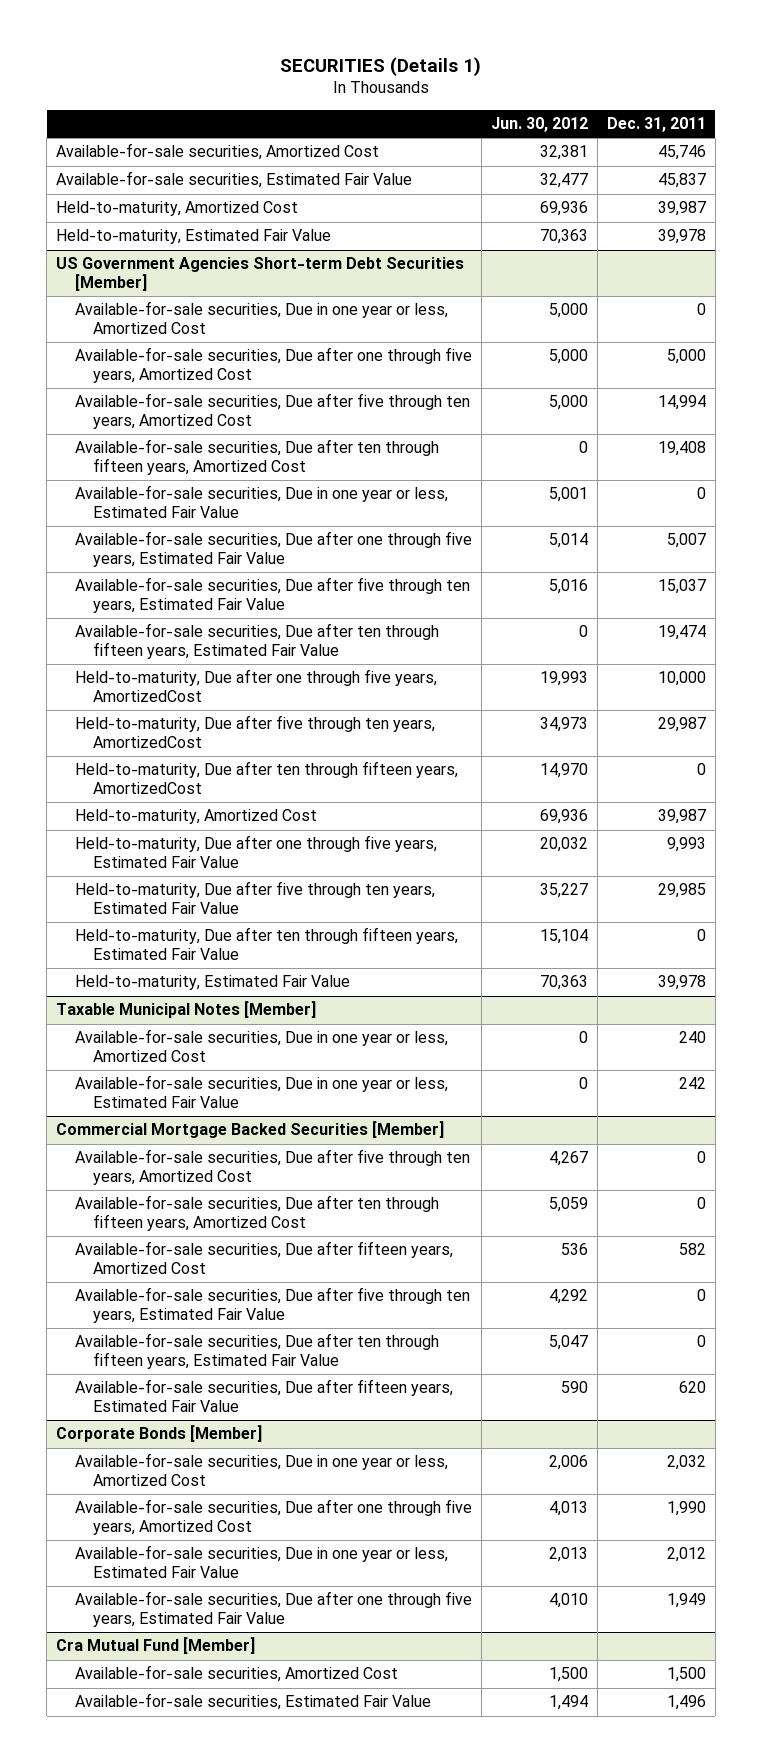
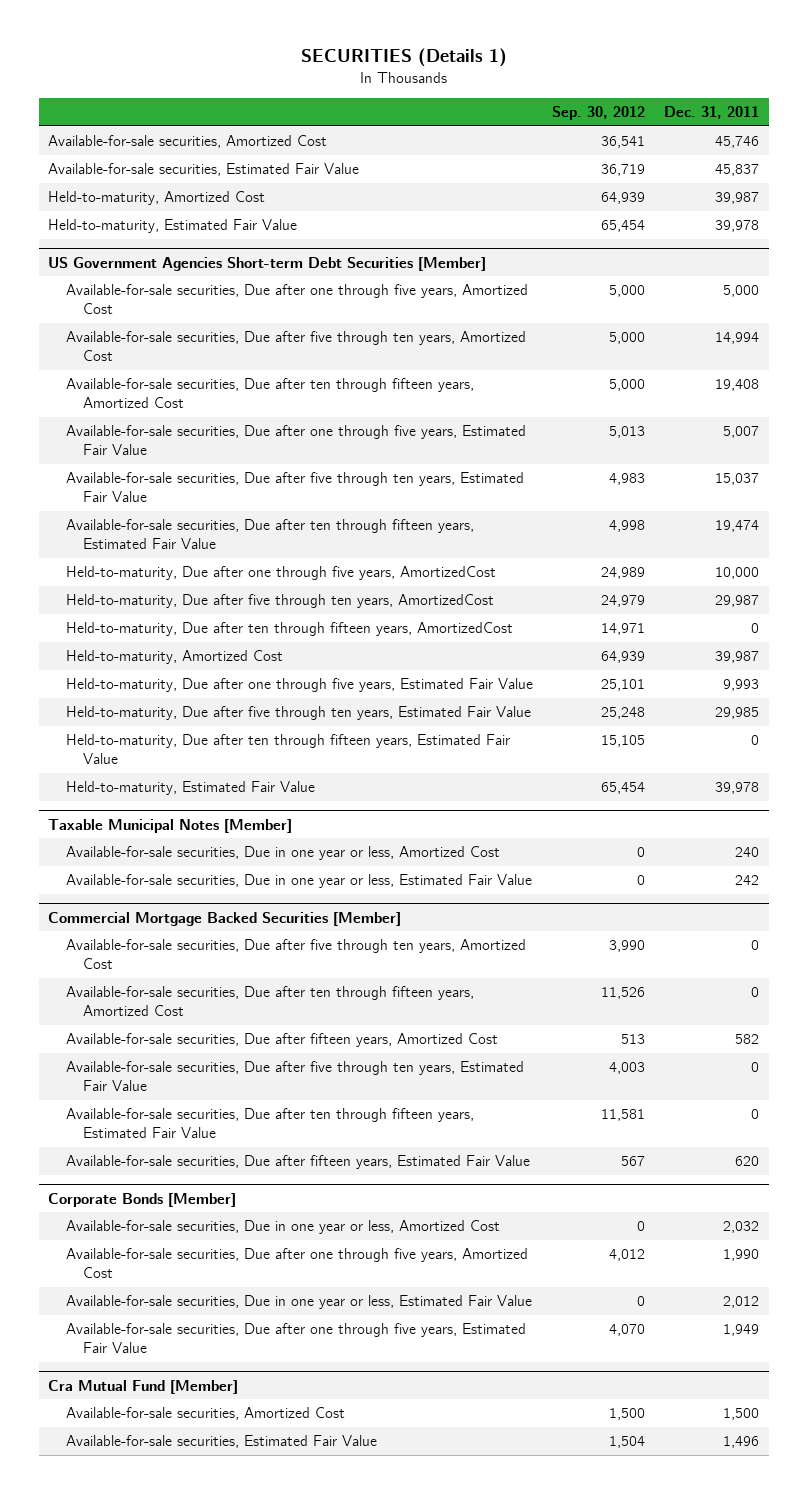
- | Jun. 30, 2012 | Dec. 31, 2011
+ | Sep. 30, 2012 | Dec. 31, 2011
@ US Government Agencies Short-term Debt Securities [Member]
- Available-for-sale securities, Due in one year or less, Amortized Cost | 5,000 | 0
- Available-for-sale securities, Due in one year or less, Estimated Fair Value | 5,001 | 0

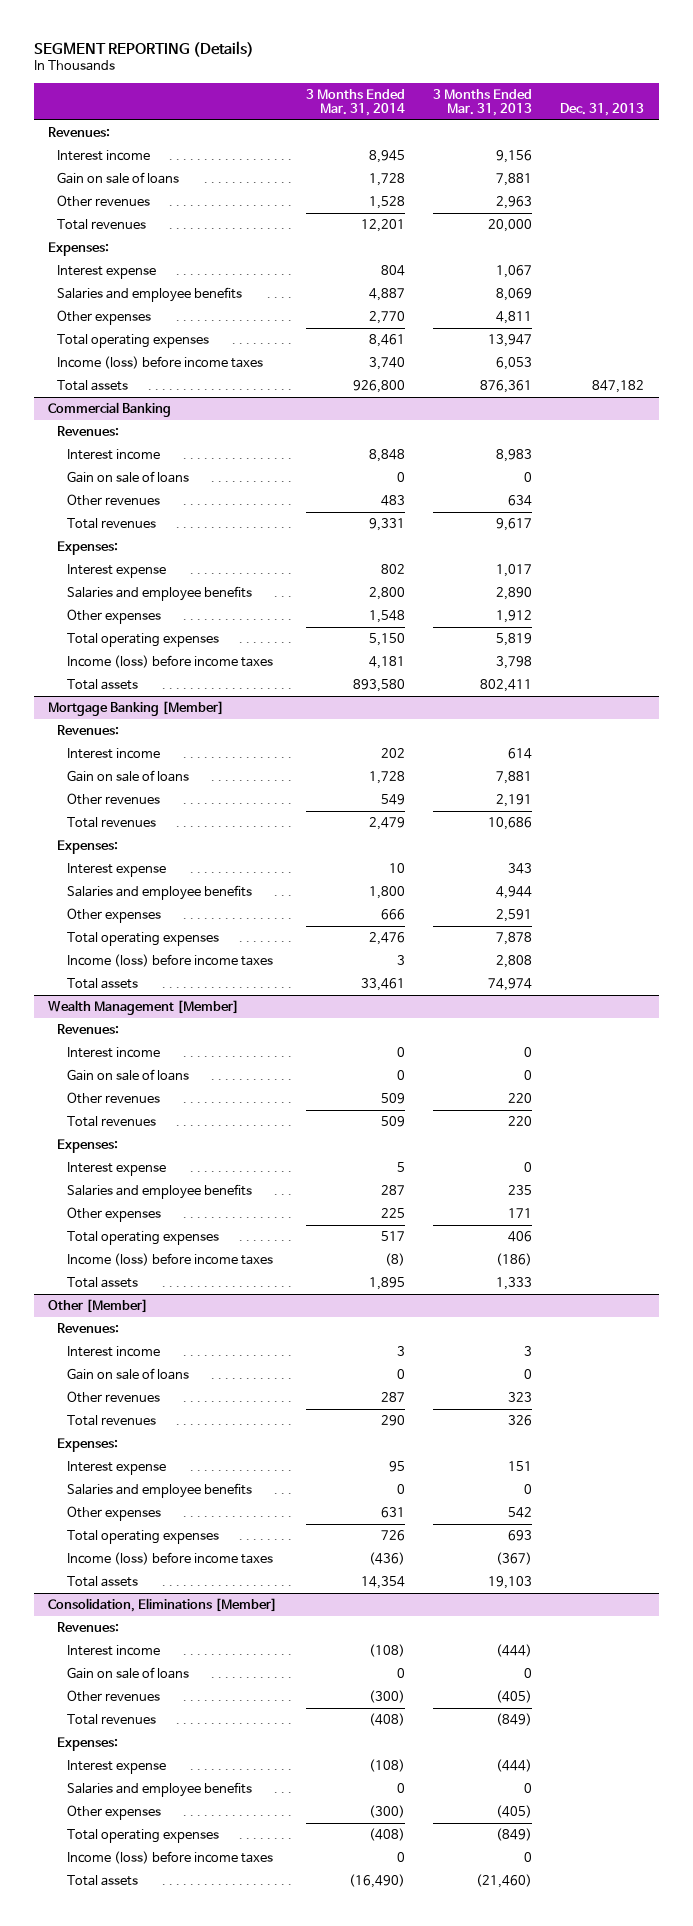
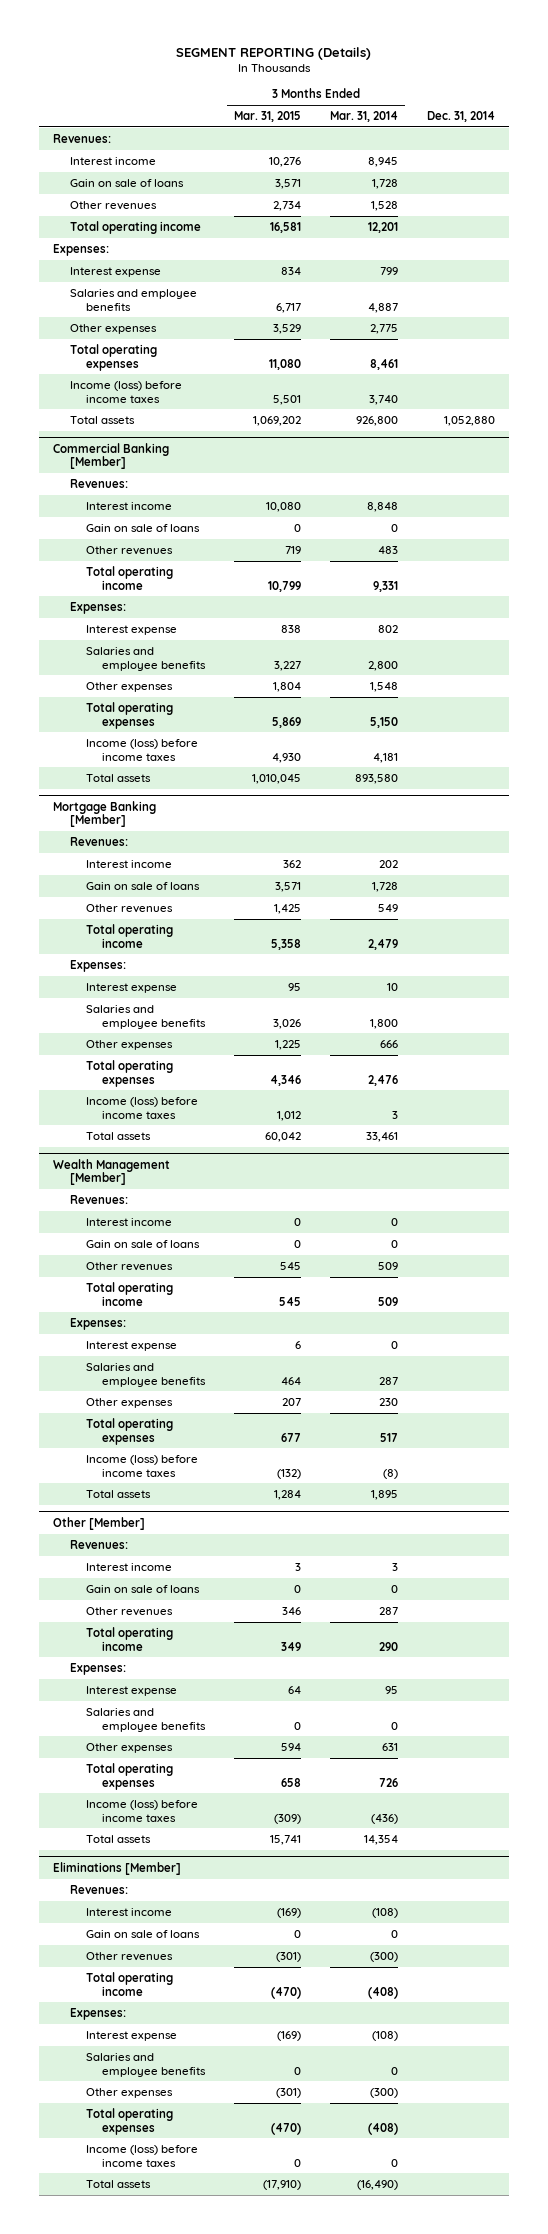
- | 3 Months Ended Mar. 31, 2014 | 3 Months Ended Mar. 31, 2013 | Dec. 31, 2013
+ | 3 Months Ended Mar. 31, 2015 | 3 Months Ended Mar. 31, 2014 | Dec. 31, 2014
- Total revenues | 12,201 | 20,000 |
+ Total operating income | 16,581 | 12,201 |
- Interest expense | 804 | 1,067 |
+ Interest expense | 834 | 799 |
- Other expenses | 2,770 | 4,811 |
+ Other expenses | 3,529 | 2,775 |
- Commercial Banking
+ Commercial Banking [Member]
- Total revenues | 9,331 | 9,617 |
+ Total operating income | 10,799 | 9,331 |
@ Mortgage Banking [Member]
- Total revenues | 2,479 | 10,686 |
+ Total operating income | 5,358 | 2,479 |
@ Wealth Management [Member]
- Total revenues | 509 | 220 |
+ Total operating income | 545 | 509 |
- Interest expense | 5 | 0 |
+ Interest expense | 6 | 0 |
- Other expenses | 225 | 171 |
+ Other expenses | 207 | 230 |
@ Other [Member]
- Total revenues | 290 | 326 |
+ Total operating income | 349 | 290 |
- Consolidation, Eliminations [Member]
+ Eliminations [Member]
- Total revenues | (408) | (849) |
+ Total operating income | (470) | (408) |

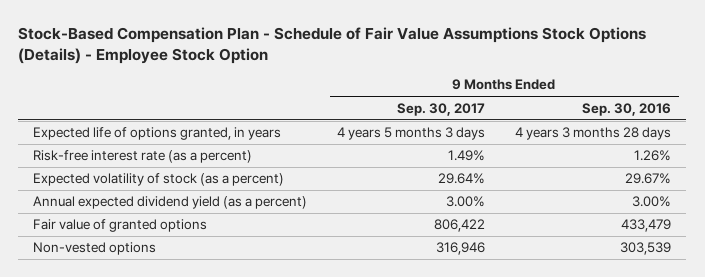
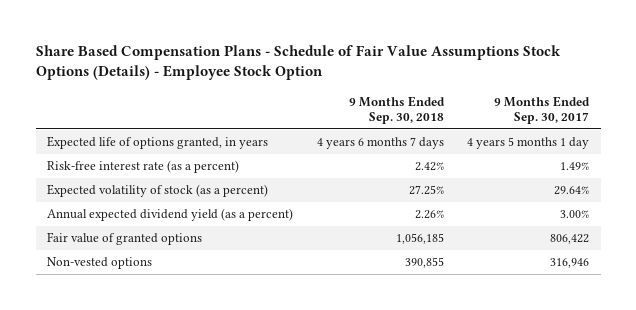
- Stock-Based Compensation Plan - Schedule of Fair Value Assumptions Stock Options (Details) - Employee Stock Option
+ Share Based Compensation Plans - Schedule of Fair Value Assumptions Stock Options (Details) - Employee Stock Option
- | 9 Months Ended Sep. 30, 2017 | 9 Months Ended Sep. 30, 2016
+ | 9 Months Ended Sep. 30, 2018 | 9 Months Ended Sep. 30, 2017
- Expected life of options granted, in years | 4 years 5 months 3 days | 4 years 3 months 28 days
+ Expected life of options granted, in years | 4 years 6 months 7 days | 4 years 5 months 1 day

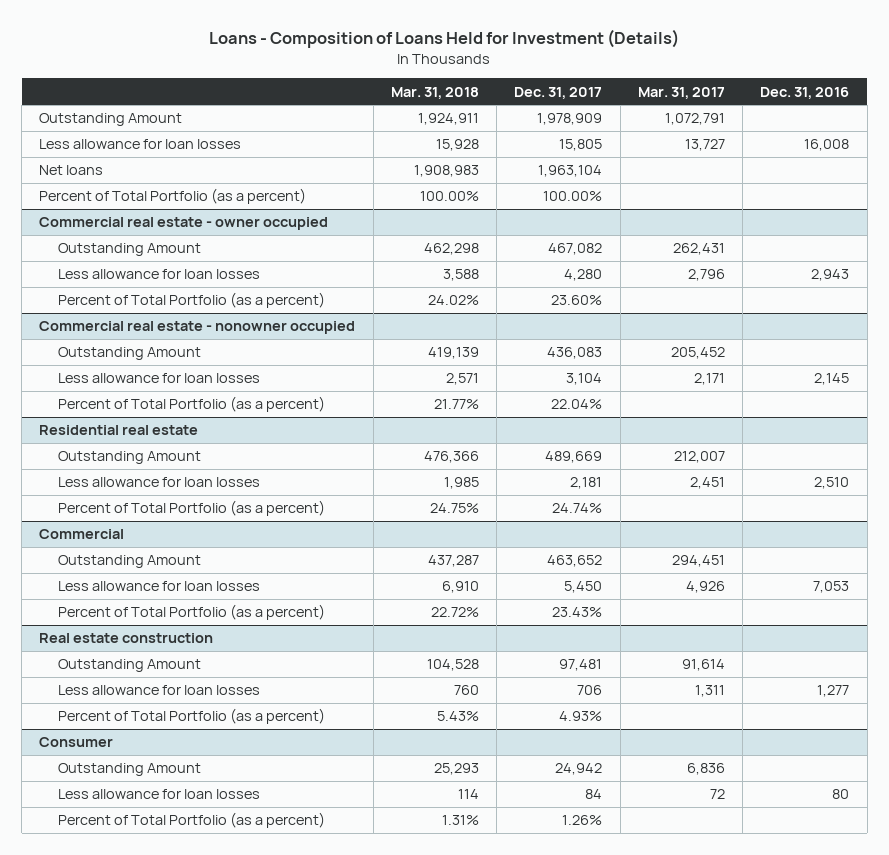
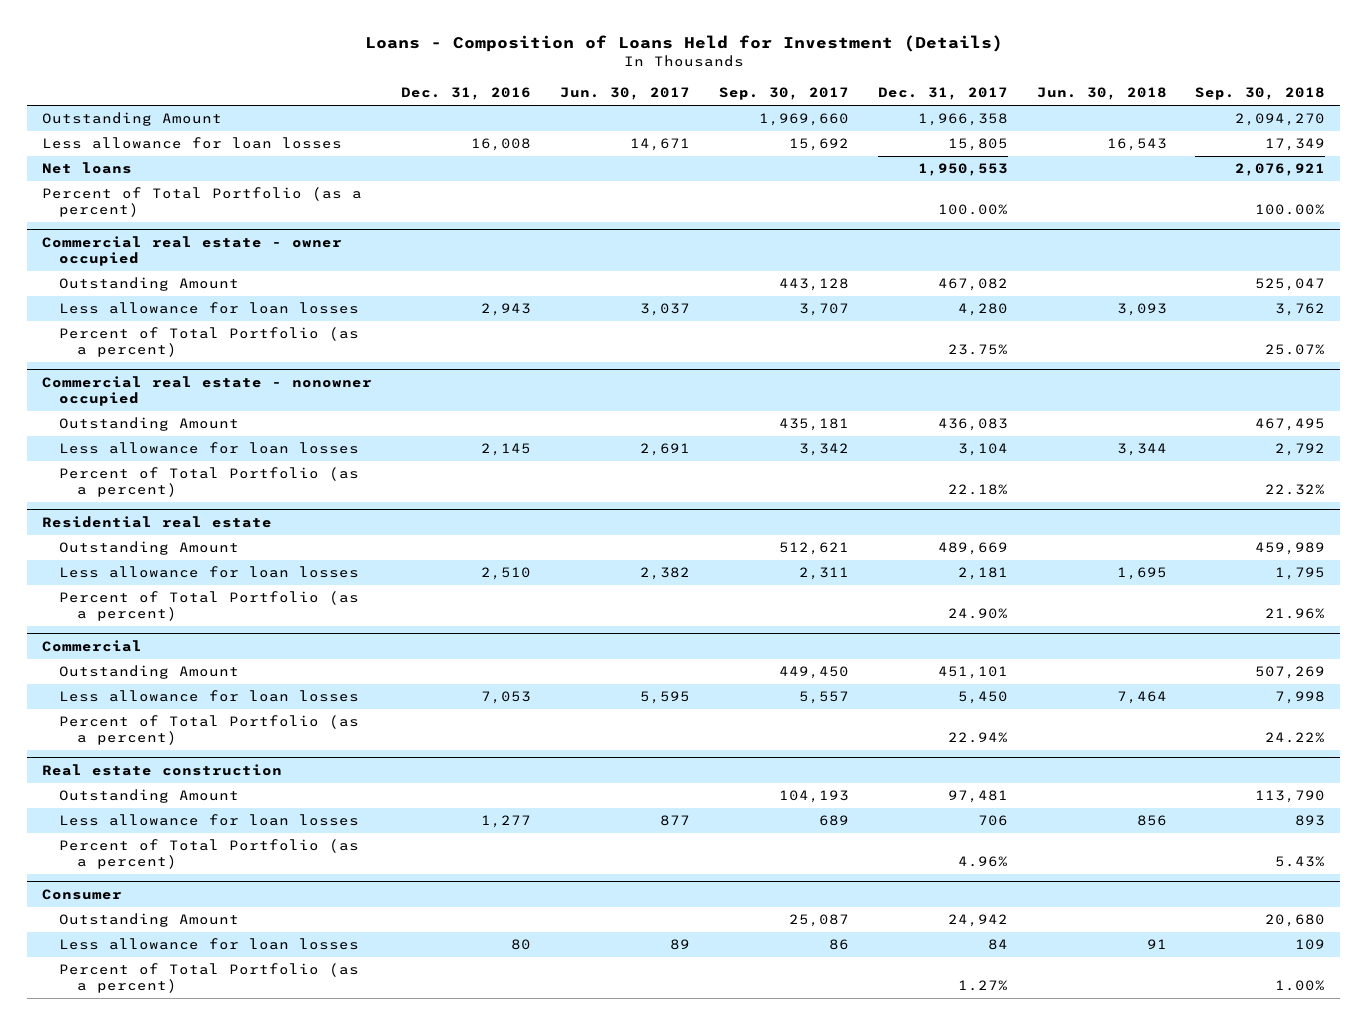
- | Mar. 31, 2018 | Dec. 31, 2017 | Mar. 31, 2017 | Dec. 31, 2016
+ | Dec. 31, 2016 | Jun. 30, 2017 | Sep. 30, 2017 | Dec. 31, 2017 | Jun. 30, 2018 | Sep. 30, 2018
- Outstanding Amount | 1,924,911 | 1,978,909 | 1,072,791 |
+ Outstanding Amount | | | 1,969,660 | 1,966,358 | | 2,094,270
- Net loans | 1,908,983 | 1,963,104 | |
+ Net loans | | | | 1,950,553 | | 2,076,921
@ Commercial real estate - owner occupied
- Percent of Total Portfolio (as a percent) | 24.02% | 23.60% | |
+ Percent of Total Portfolio (as a percent) | | | | 23.75% | | 25.07%
@ Commercial real estate - nonowner occupied
- Percent of Total Portfolio (as a percent) | 21.77% | 22.04% | |
+ Percent of Total Portfolio (as a percent) | | | | 22.18% | | 22.32%
@ Residential real estate
- Percent of Total Portfolio (as a percent) | 24.75% | 24.74% | |
+ Percent of Total Portfolio (as a percent) | | | | 24.90% | | 21.96%
@ Commercial
- Outstanding Amount | 437,287 | 463,652 | 294,451 |
+ Outstanding Amount | | | 449,450 | 451,101 | | 507,269
- Percent of Total Portfolio (as a percent) | 22.72% | 23.43% | |
+ Percent of Total Portfolio (as a percent) | | | | 22.94% | | 24.22%
@ Real estate construction
- Percent of Total Portfolio (as a percent) | 5.43% | 4.93% | |
+ Percent of Total Portfolio (as a percent) | | | | 4.96% | | 5.43%
@ Consumer
- Percent of Total Portfolio (as a percent) | 1.31% | 1.26% | |
+ Percent of Total Portfolio (as a percent) | | | | 1.27% | | 1.00%

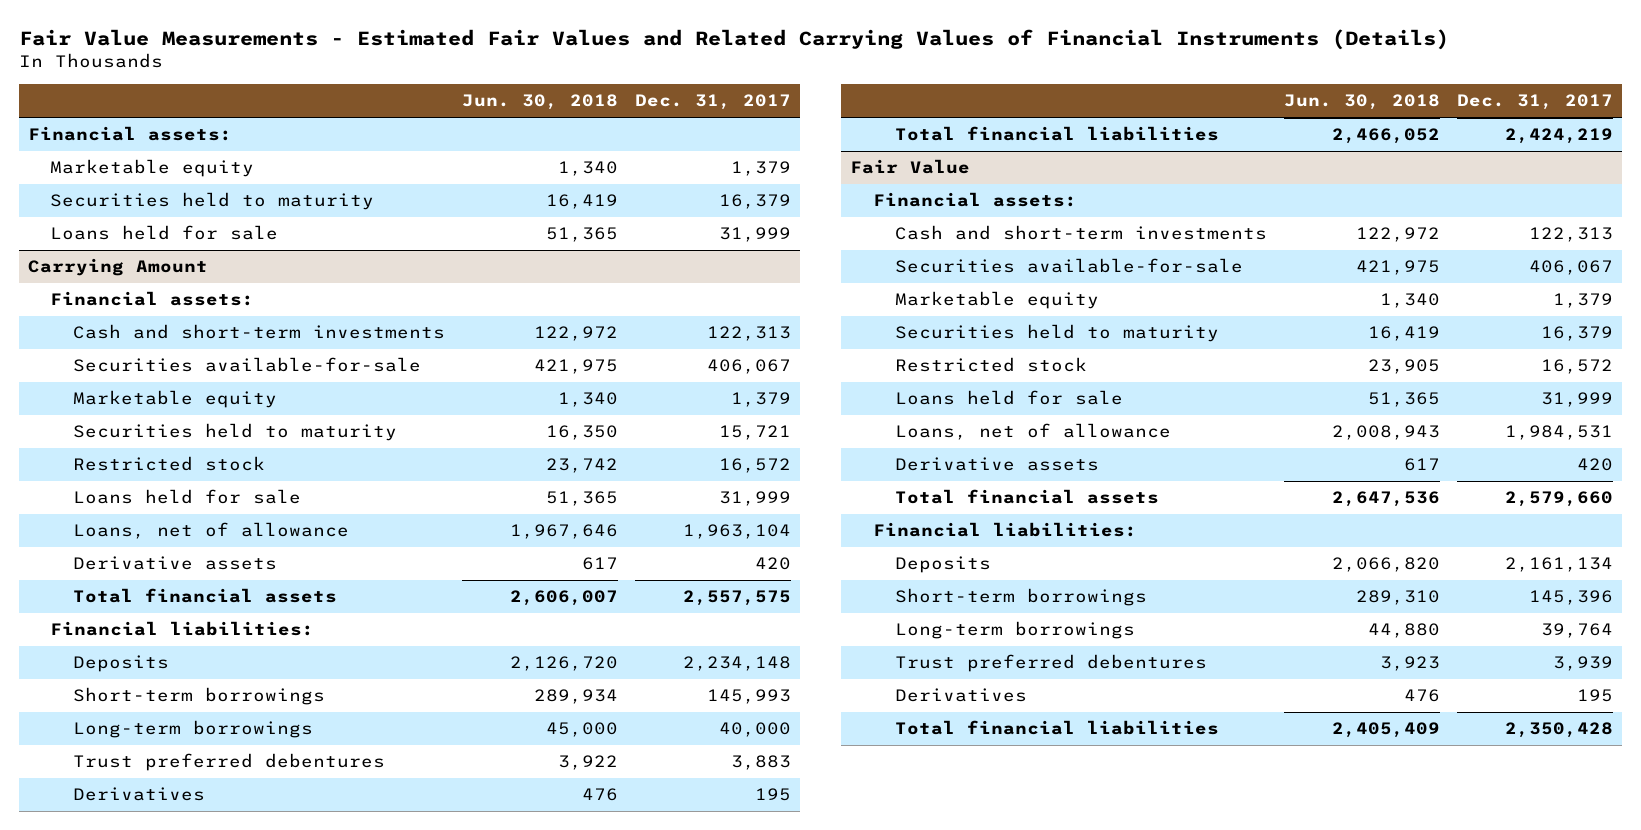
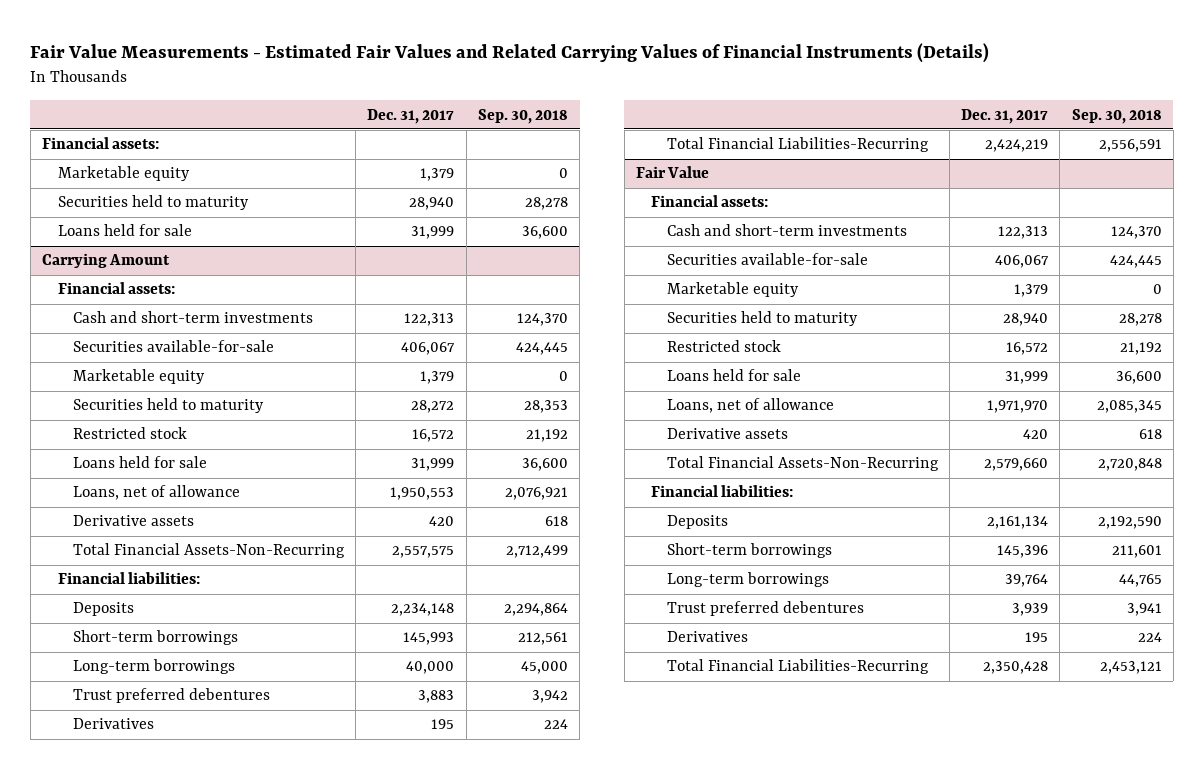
- | Jun. 30, 2018 | Dec. 31, 2017
+ | Dec. 31, 2017 | Sep. 30, 2018
- Securities held to maturity | 16,419 | 16,379
+ Securities held to maturity | 28,940 | 28,278
@ Carrying Amount
- Securities held to maturity | 16,350 | 15,721
+ Securities held to maturity | 28,272 | 28,353
- Loans, net of allowance | 1,967,646 | 1,963,104
+ Loans, net of allowance | 1,950,553 | 2,076,921
- Total financial assets | 2,606,007 | 2,557,575
+ Total Financial Assets-Non-Recurring | 2,557,575 | 2,712,499
- Total financial liabilities | 2,466,052 | 2,424,219
+ Total Financial Liabilities-Recurring | 2,424,219 | 2,556,591
@ Fair Value
- Securities held to maturity | 16,419 | 16,379
+ Securities held to maturity | 28,940 | 28,278
- Loans, net of allowance | 2,008,943 | 1,984,531
+ Loans, net of allowance | 1,971,970 | 2,085,345
- Total financial assets | 2,647,536 | 2,579,660
+ Total Financial Assets-Non-Recurring | 2,579,660 | 2,720,848
- Total financial liabilities | 2,405,409 | 2,350,428
+ Total Financial Liabilities-Recurring | 2,350,428 | 2,453,121

